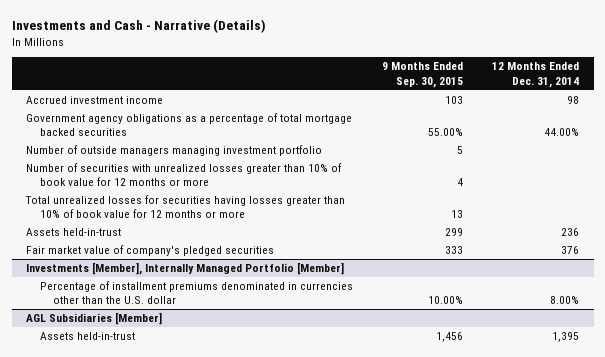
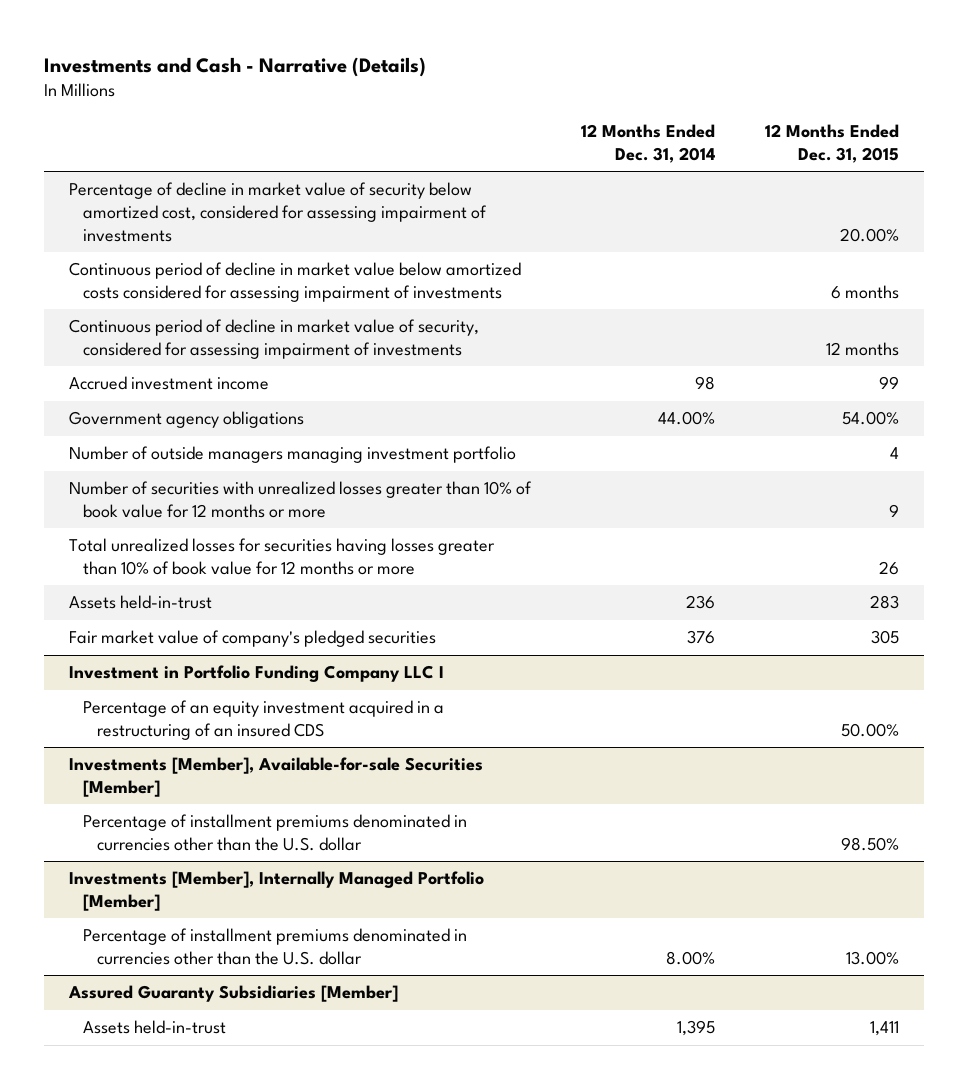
- | 9 Months Ended Sep. 30, 2015 | 12 Months Ended Dec. 31, 2014
+ | 12 Months Ended Dec. 31, 2014 | 12 Months Ended Dec. 31, 2015
+ Percentage of decline in market value of security below amortized cost, considered for assessing impairment of investments | | 20.00%
+ Continuous period of decline in market value below amortized costs considered for assessing impairment of investments | | 6 months
+ Continuous period of decline in market value of security, considered for assessing impairment of investments | | 12 months
- Government agency obligations as a percentage of total mortgage backed securities | 55.00% | 44.00%
+ Government agency obligations | 44.00% | 54.00%
+ Investment in Portfolio Funding Company LLC I
+ Percentage of an equity investment acquired in a restructuring of an insured CDS | | 50.00%
+ Investments [Member], Available-for-sale Securities [Member]
+ Percentage of installment premiums denominated in currencies other than the U.S. dollar | | 98.50%
- AGL Subsidiaries [Member]
+ Assured Guaranty Subsidiaries [Member]

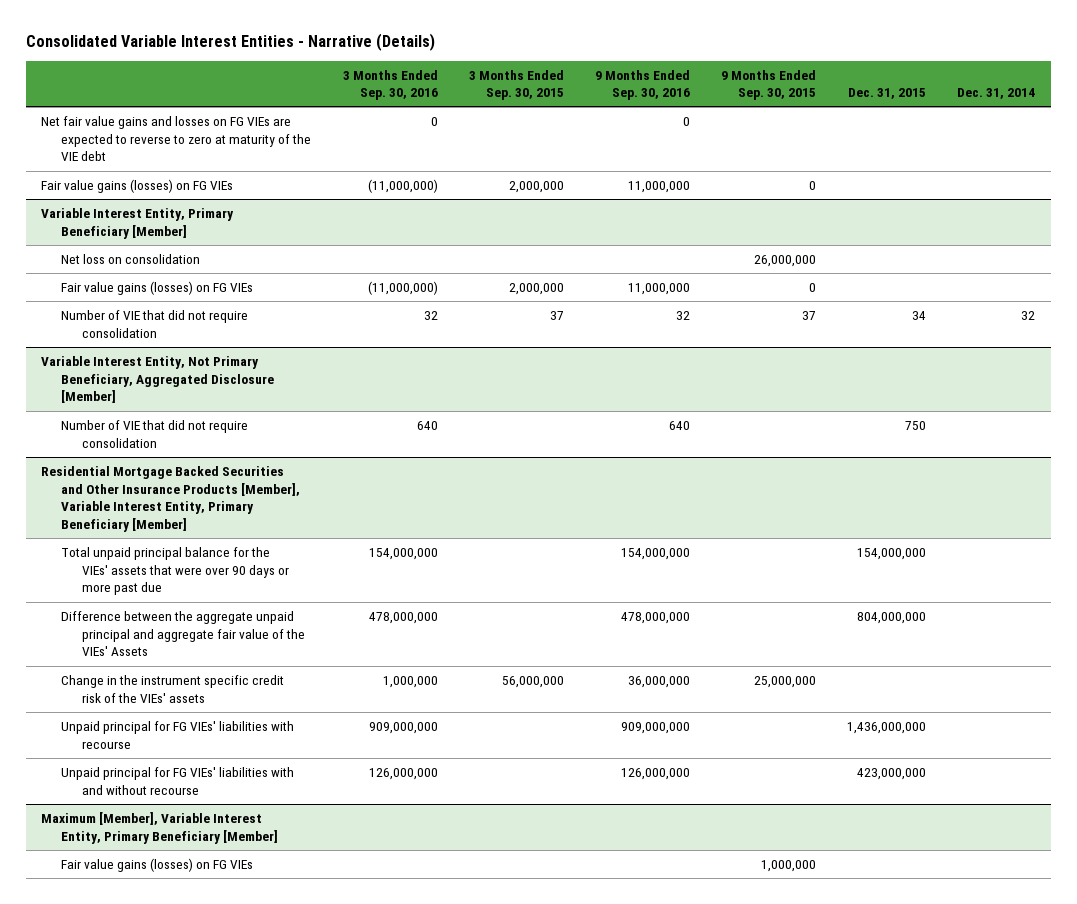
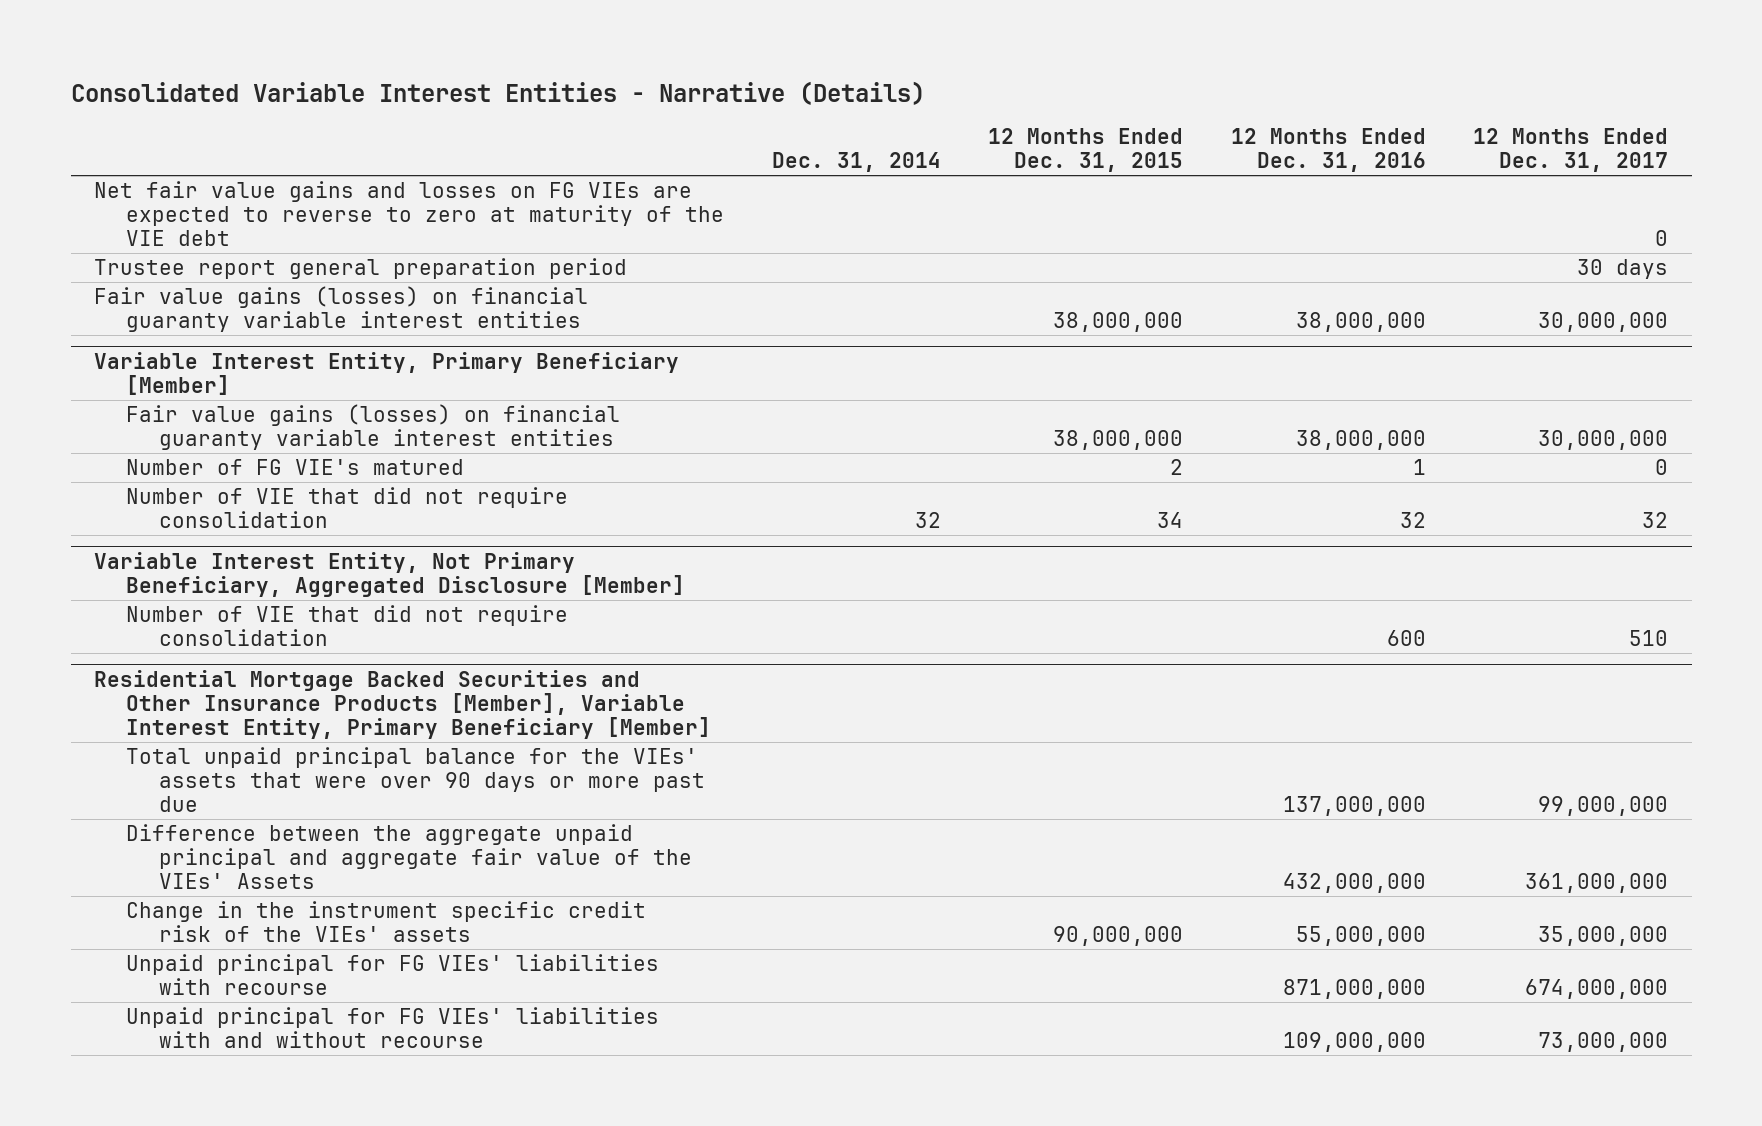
- | 3 Months Ended Sep. 30, 2016 | 3 Months Ended Sep. 30, 2015 | 9 Months Ended Sep. 30, 2016 | 9 Months Ended Sep. 30, 2015 | Dec. 31, 2015 | Dec. 31, 2014
+ | Dec. 31, 2014 | 12 Months Ended Dec. 31, 2015 | 12 Months Ended Dec. 31, 2016 | 12 Months Ended Dec. 31, 2017
- Fair value gains (losses) on FG VIEs | (11,000,000) | 2,000,000 | 11,000,000 | 0 | |
+ Trustee report general preparation period | | | | 30 days
+ Fair value gains (losses) on financial guaranty variable interest entities | | 38,000,000 | 38,000,000 | 30,000,000
@ Variable Interest Entity, Primary Beneficiary [Member]
- Net loss on consolidation | | | | 26,000,000 | |
- Fair value gains (losses) on FG VIEs | (11,000,000) | 2,000,000 | 11,000,000 | 0 | |
+ Fair value gains (losses) on financial guaranty variable interest entities | | 38,000,000 | 38,000,000 | 30,000,000
+ Number of FG VIE's matured | | 2 | 1 | 0
- Maximum [Member], Variable Interest Entity, Primary Beneficiary [Member]
- Fair value gains (losses) on FG VIEs | | | | 1,000,000 | |

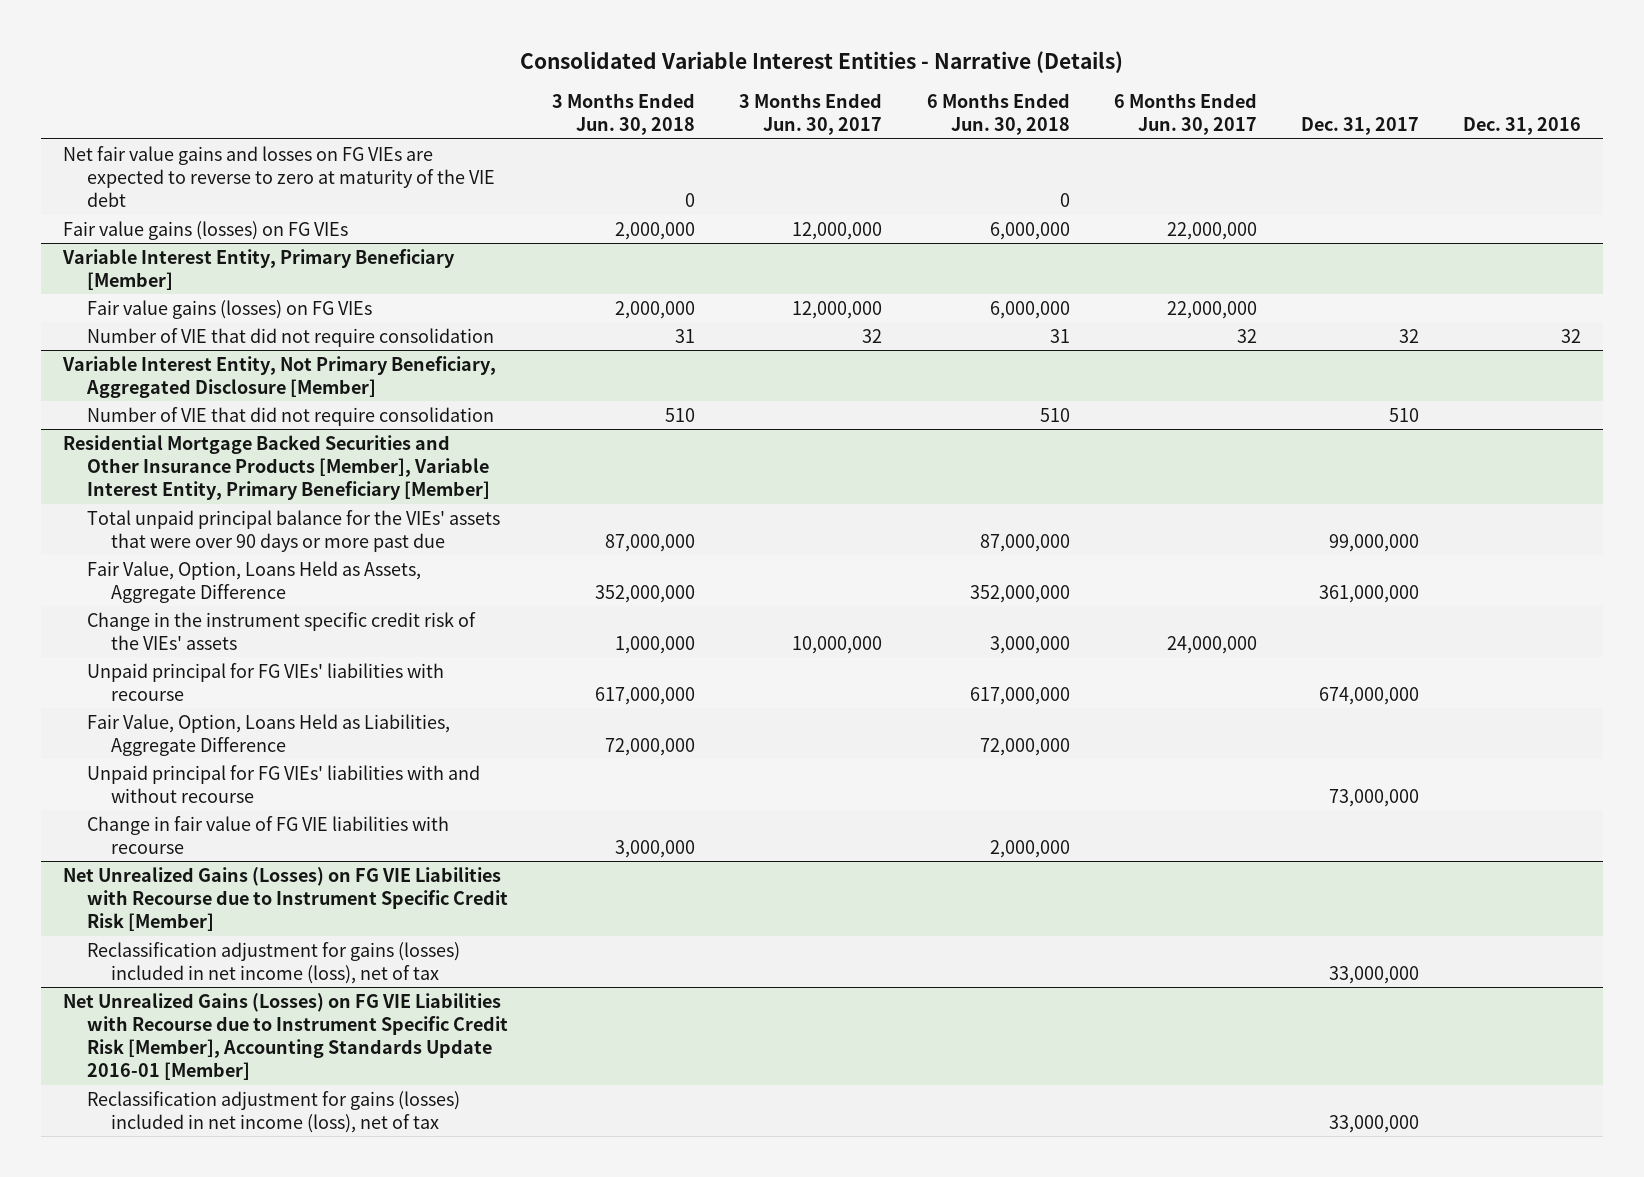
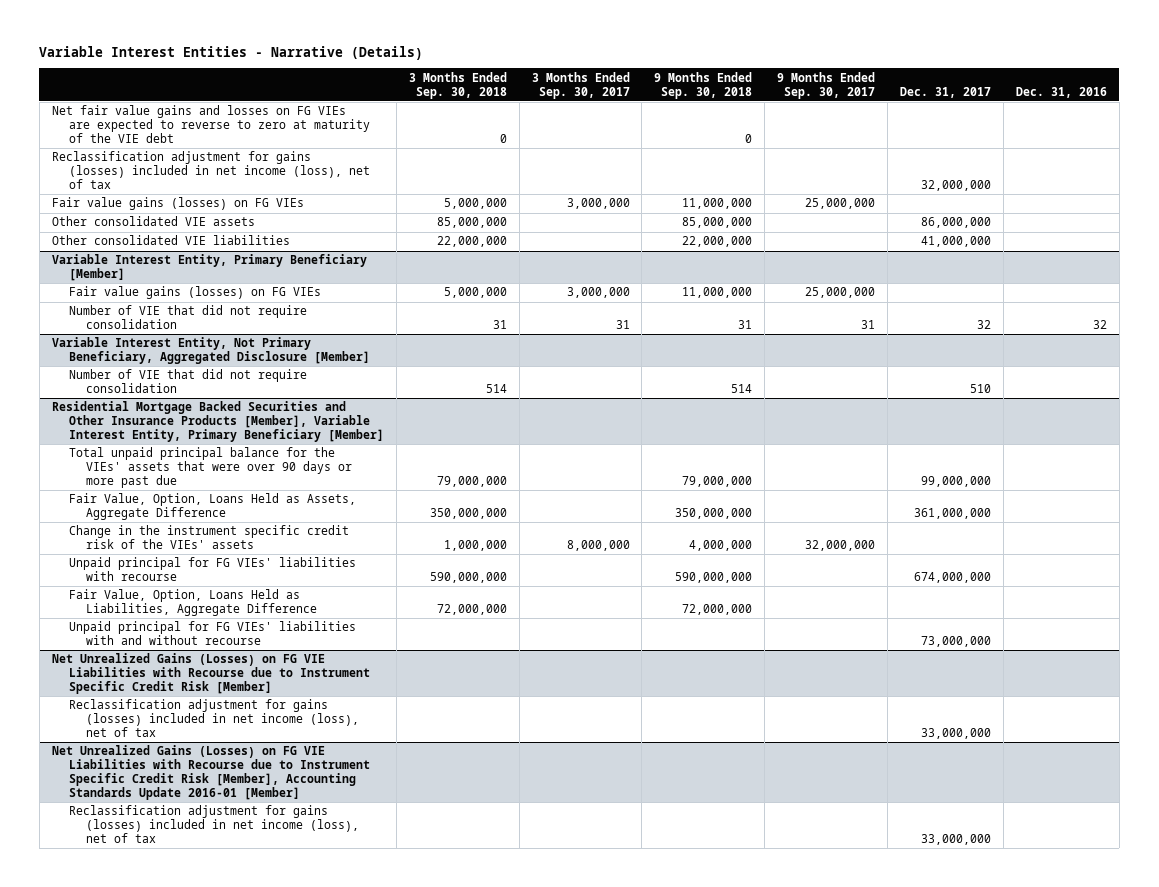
- Consolidated Variable Interest Entities - Narrative (Details)
+ Variable Interest Entities - Narrative (Details)
- | 3 Months Ended Jun. 30, 2018 | 3 Months Ended Jun. 30, 2017 | 6 Months Ended Jun. 30, 2018 | 6 Months Ended Jun. 30, 2017 | Dec. 31, 2017 | Dec. 31, 2016
+ | 3 Months Ended Sep. 30, 2018 | 3 Months Ended Sep. 30, 2017 | 9 Months Ended Sep. 30, 2018 | 9 Months Ended Sep. 30, 2017 | Dec. 31, 2017 | Dec. 31, 2016
+ Reclassification adjustment for gains (losses) included in net income (loss), net of tax | | | | | 32,000,000 |
+ Other consolidated VIE assets | 85,000,000 | | 85,000,000 | | 86,000,000 |
+ Other consolidated VIE liabilities | 22,000,000 | | 22,000,000 | | 41,000,000 |
@ Residential Mortgage Backed Securities and Other Insurance Products [Member], Variable Interest Entity, Primary Beneficiary [Member]
- Change in fair value of FG VIE liabilities with recourse | 3,000,000 | | 2,000,000 | | |

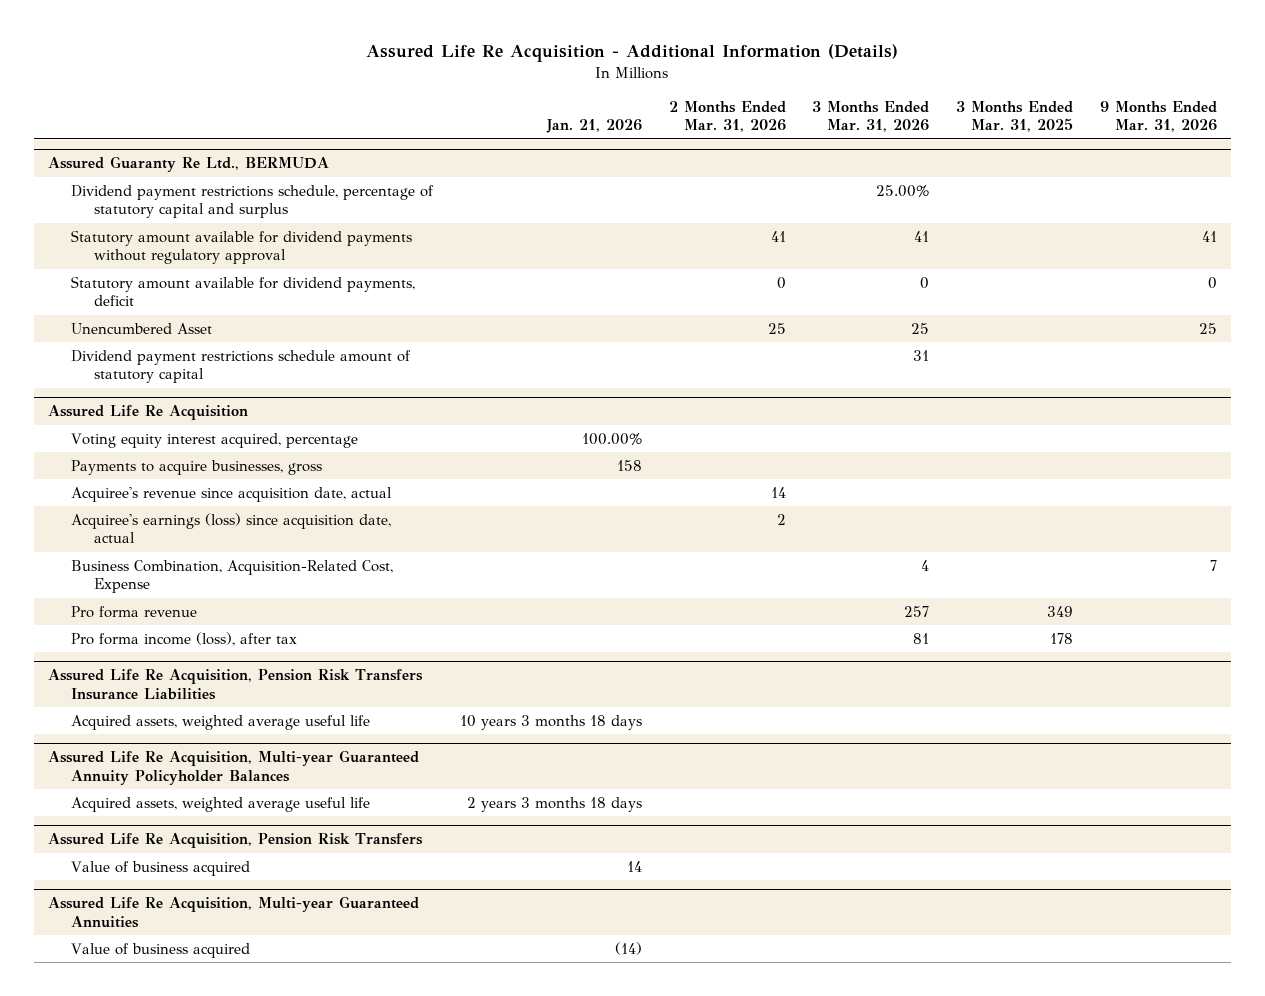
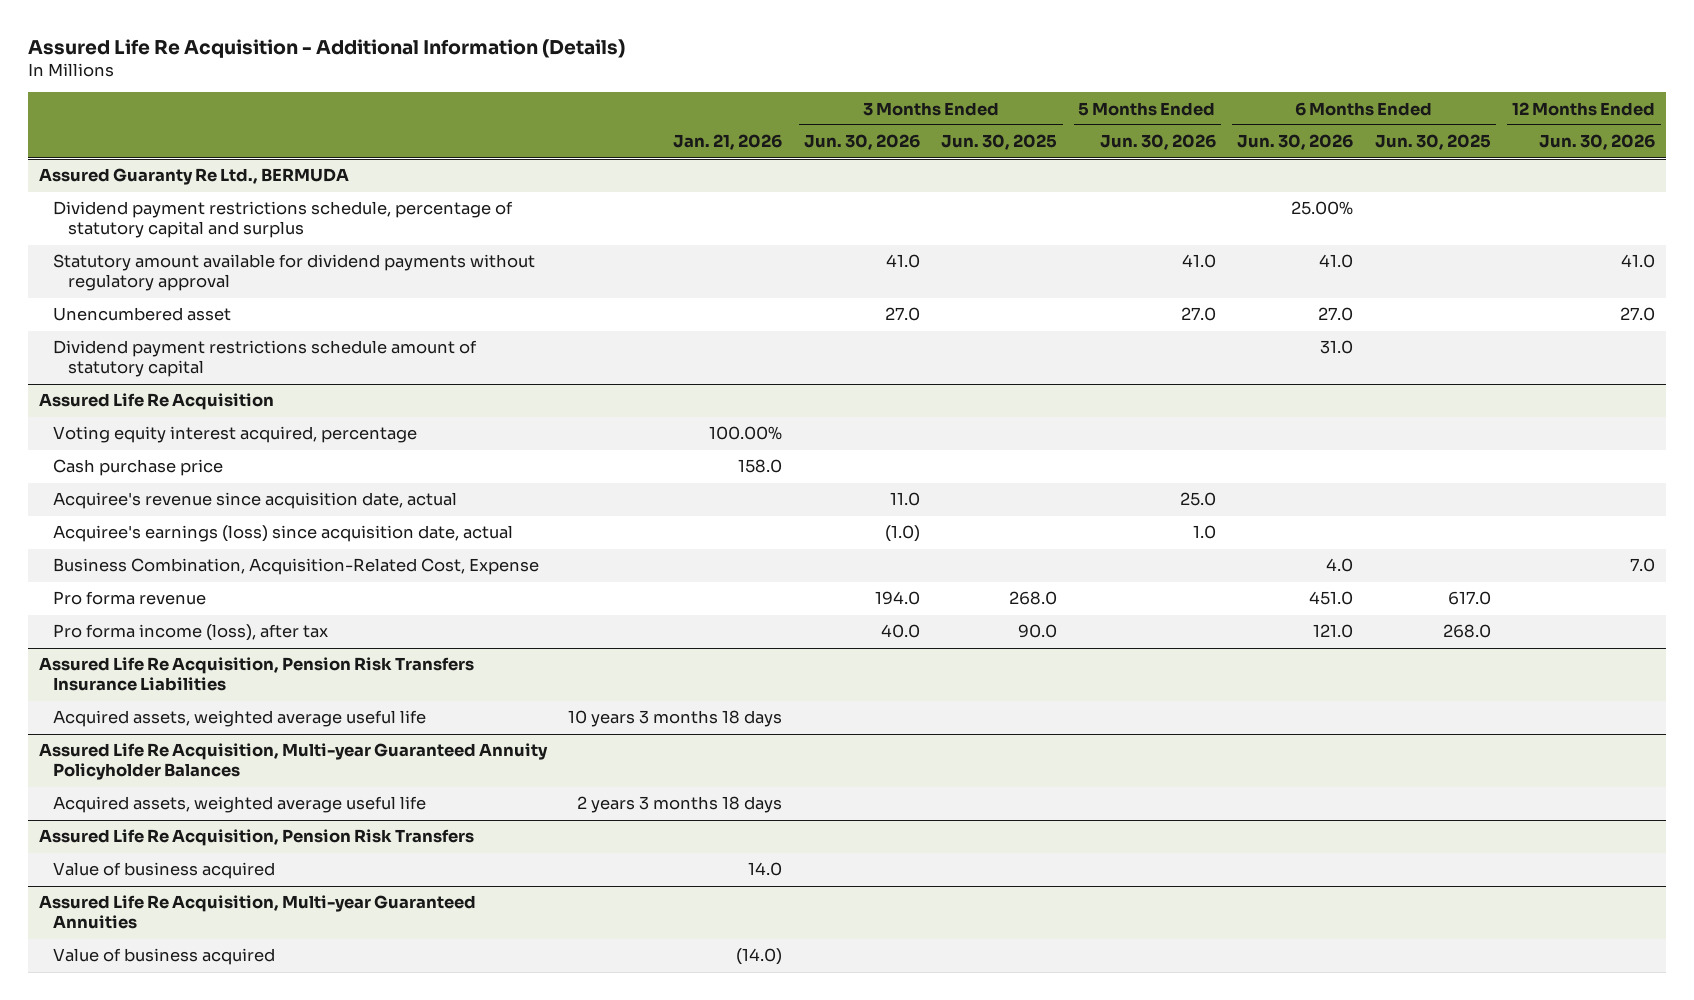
- | Jan. 21, 2026 | 2 Months Ended Mar. 31, 2026 | 3 Months Ended Mar. 31, 2026 | 3 Months Ended Mar. 31, 2025 | 9 Months Ended Mar. 31, 2026
+ | Jan. 21, 2026 | 3 Months Ended Jun. 30, 2026 | 3 Months Ended Jun. 30, 2025 | 5 Months Ended Jun. 30, 2026 | 6 Months Ended Jun. 30, 2026 | 6 Months Ended Jun. 30, 2025 | 12 Months Ended Jun. 30, 2026
@ Assured Guaranty Re Ltd., BERMUDA
- Statutory amount available for dividend payments, deficit | | 0 | 0 | | 0
- Unencumbered Asset | | 25 | 25 | | 25
+ Unencumbered asset | | 27.0 | | 27.0 | 27.0 | | 27.0
@ Assured Life Re Acquisition
- Payments to acquire businesses, gross | 158 | | | |
+ Cash purchase price | 158.0 | | | | | |
@ Assured Life Re Acquisition, Pension Risk Transfers
- Value of business acquired | 14 | | | |
+ Value of business acquired | 14.0 | | | | | |
@ Assured Life Re Acquisition, Multi-year Guaranteed Annuities
- Value of business acquired | (14) | | | |
+ Value of business acquired | (14.0) | | | | | |

